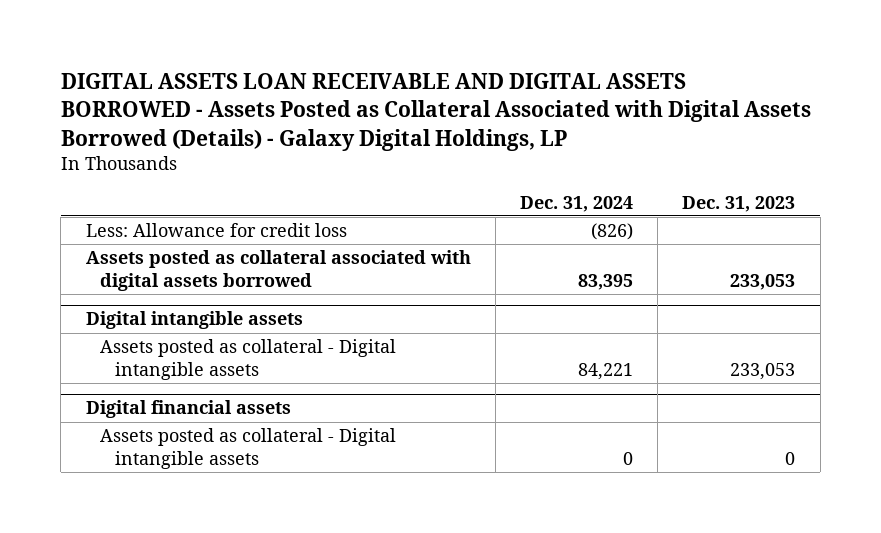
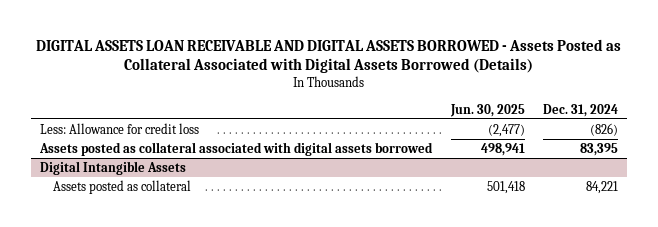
- DIGITAL ASSETS LOAN RECEIVABLE AND DIGITAL ASSETS BORROWED - Assets Posted as Collateral Associated with Digital Assets Borrowed (Details) - Galaxy Digital Holdings, LP
+ DIGITAL ASSETS LOAN RECEIVABLE AND DIGITAL ASSETS BORROWED - Assets Posted as Collateral Associated with Digital Assets Borrowed (Details)
- | Dec. 31, 2024 | Dec. 31, 2023
+ | Jun. 30, 2025 | Dec. 31, 2024
- Digital intangible assets
- Assets posted as collateral - Digital intangible assets | 84,221 | 233,053
- Digital financial assets
- Assets posted as collateral - Digital intangible assets | 0 | 0
+ Digital Intangible Assets
+ Assets posted as collateral | 501,418 | 84,221

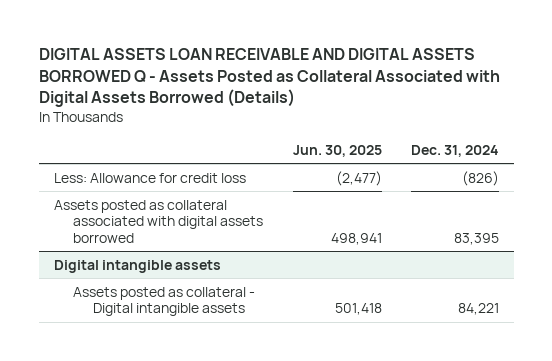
- DIGITAL ASSETS LOAN RECEIVABLE AND DIGITAL ASSETS BORROWED - Assets Posted as Collateral Associated with Digital Assets Borrowed (Details)
+ DIGITAL ASSETS LOAN RECEIVABLE AND DIGITAL ASSETS BORROWED Q - Assets Posted as Collateral Associated with Digital Assets Borrowed (Details)
- Digital Intangible Assets
- Assets posted as collateral | 501,418 | 84,221
+ Digital intangible assets
+ Assets posted as collateral - Digital intangible assets | 501,418 | 84,221

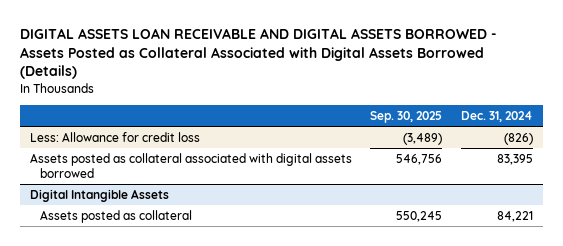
- DIGITAL ASSETS LOAN RECEIVABLE AND DIGITAL ASSETS BORROWED Q - Assets Posted as Collateral Associated with Digital Assets Borrowed (Details)
+ DIGITAL ASSETS LOAN RECEIVABLE AND DIGITAL ASSETS BORROWED - Assets Posted as Collateral Associated with Digital Assets Borrowed (Details)
- | Jun. 30, 2025 | Dec. 31, 2024
+ | Sep. 30, 2025 | Dec. 31, 2024
- Digital intangible assets
- Assets posted as collateral - Digital intangible assets | 501,418 | 84,221
+ Digital Intangible Assets
+ Assets posted as collateral | 550,245 | 84,221

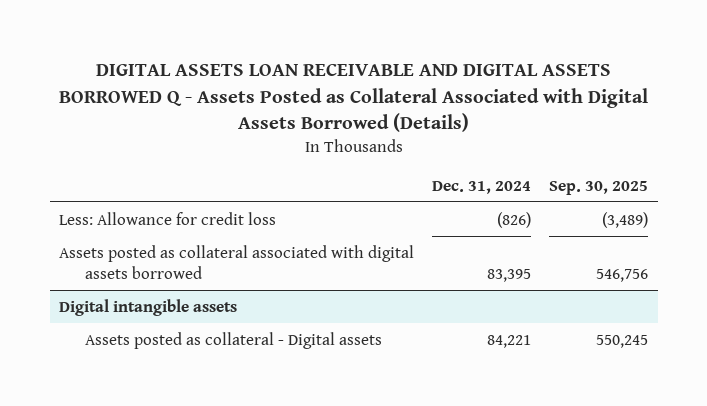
- DIGITAL ASSETS LOAN RECEIVABLE AND DIGITAL ASSETS BORROWED - Assets Posted as Collateral Associated with Digital Assets Borrowed (Details)
+ DIGITAL ASSETS LOAN RECEIVABLE AND DIGITAL ASSETS BORROWED Q - Assets Posted as Collateral Associated with Digital Assets Borrowed (Details)
- | Sep. 30, 2025 | Dec. 31, 2024
+ | Dec. 31, 2024 | Sep. 30, 2025
- Digital Intangible Assets
- Assets posted as collateral | 550,245 | 84,221
+ Digital intangible assets
+ Assets posted as collateral - Digital assets | 84,221 | 550,245

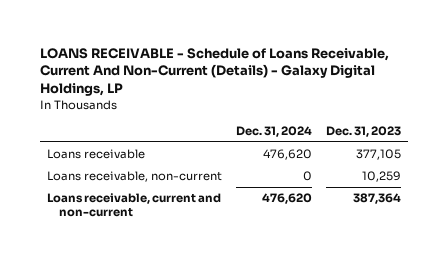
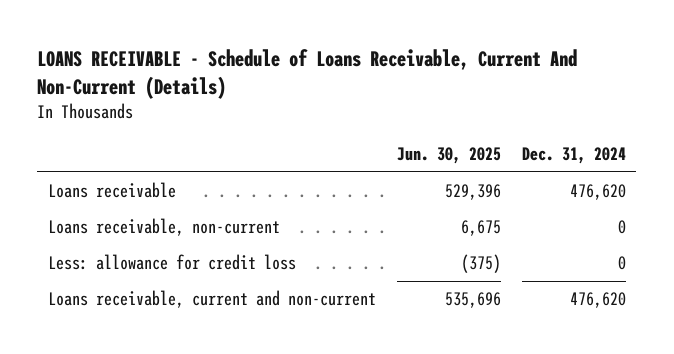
- LOANS RECEIVABLE - Schedule of Loans Receivable, Current And Non-Current (Details) - Galaxy Digital Holdings, LP
+ LOANS RECEIVABLE - Schedule of Loans Receivable, Current And Non-Current (Details)
- | Dec. 31, 2024 | Dec. 31, 2023
+ | Jun. 30, 2025 | Dec. 31, 2024
+ Less: allowance for credit loss | (375) | 0

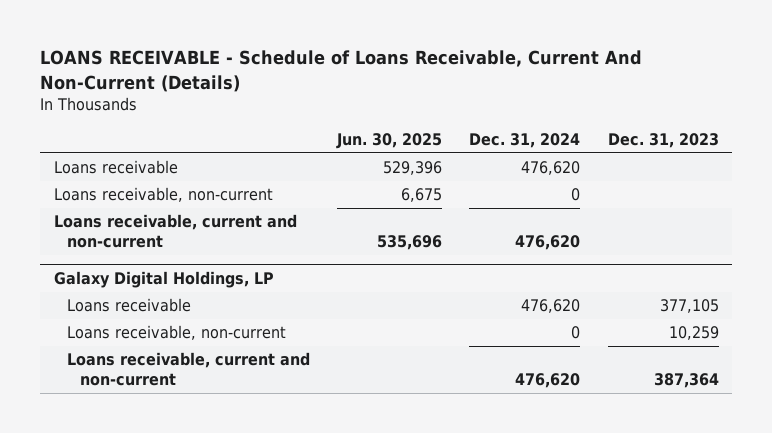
- | Jun. 30, 2025 | Dec. 31, 2024
+ | Jun. 30, 2025 | Dec. 31, 2024 | Dec. 31, 2023
- Less: allowance for credit loss | (375) | 0
+ Galaxy Digital Holdings, LP
+ Loans receivable | | 476,620 | 377,105
+ Loans receivable, non-current | | 0 | 10,259
+ Loans receivable, current and non-current | | 476,620 | 387,364

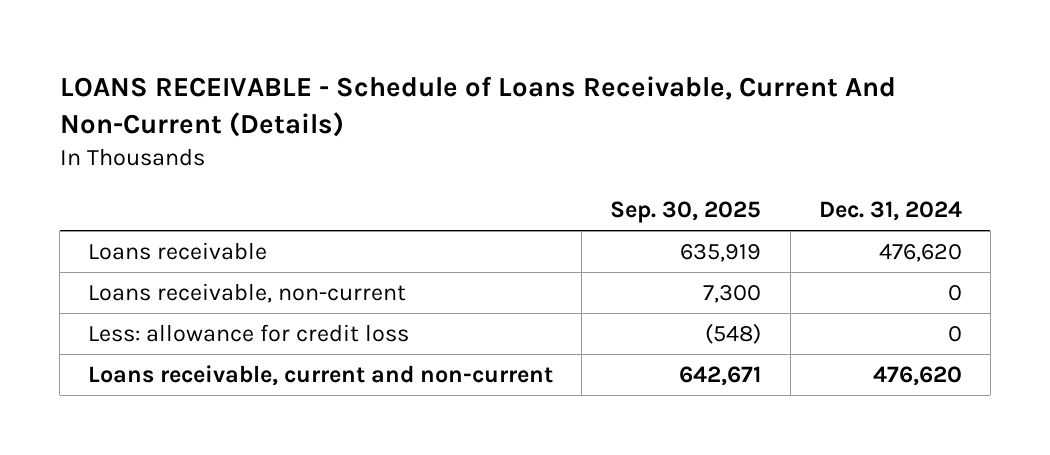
- | Jun. 30, 2025 | Dec. 31, 2024 | Dec. 31, 2023
+ | Sep. 30, 2025 | Dec. 31, 2024
- Loans receivable, current and non-current | 535,696 | 476,620 |
- Galaxy Digital Holdings, LP
- Loans receivable | | 476,620 | 377,105
- Loans receivable, non-current | | 0 | 10,259
+ Less: allowance for credit loss | (548) | 0

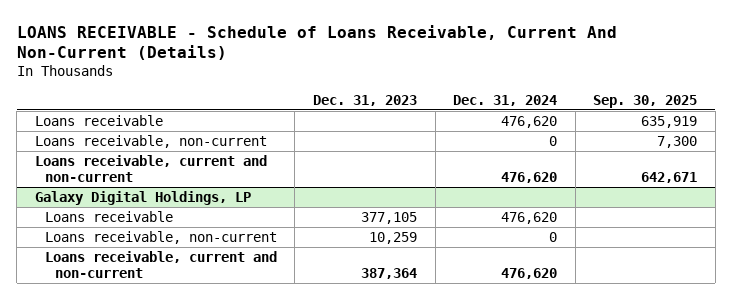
- | Sep. 30, 2025 | Dec. 31, 2024
+ | Dec. 31, 2023 | Dec. 31, 2024 | Sep. 30, 2025
- Less: allowance for credit loss | (548) | 0
+ Galaxy Digital Holdings, LP
+ Loans receivable | 377,105 | 476,620 |
+ Loans receivable, non-current | 10,259 | 0 |
+ Loans receivable, current and non-current | 387,364 | 476,620 |

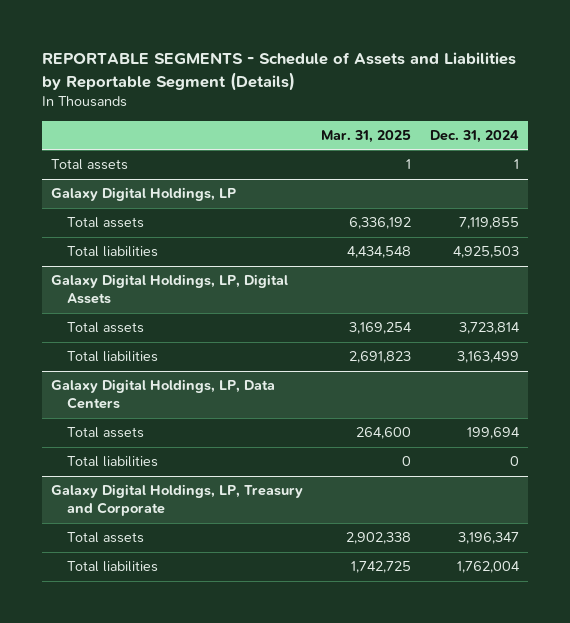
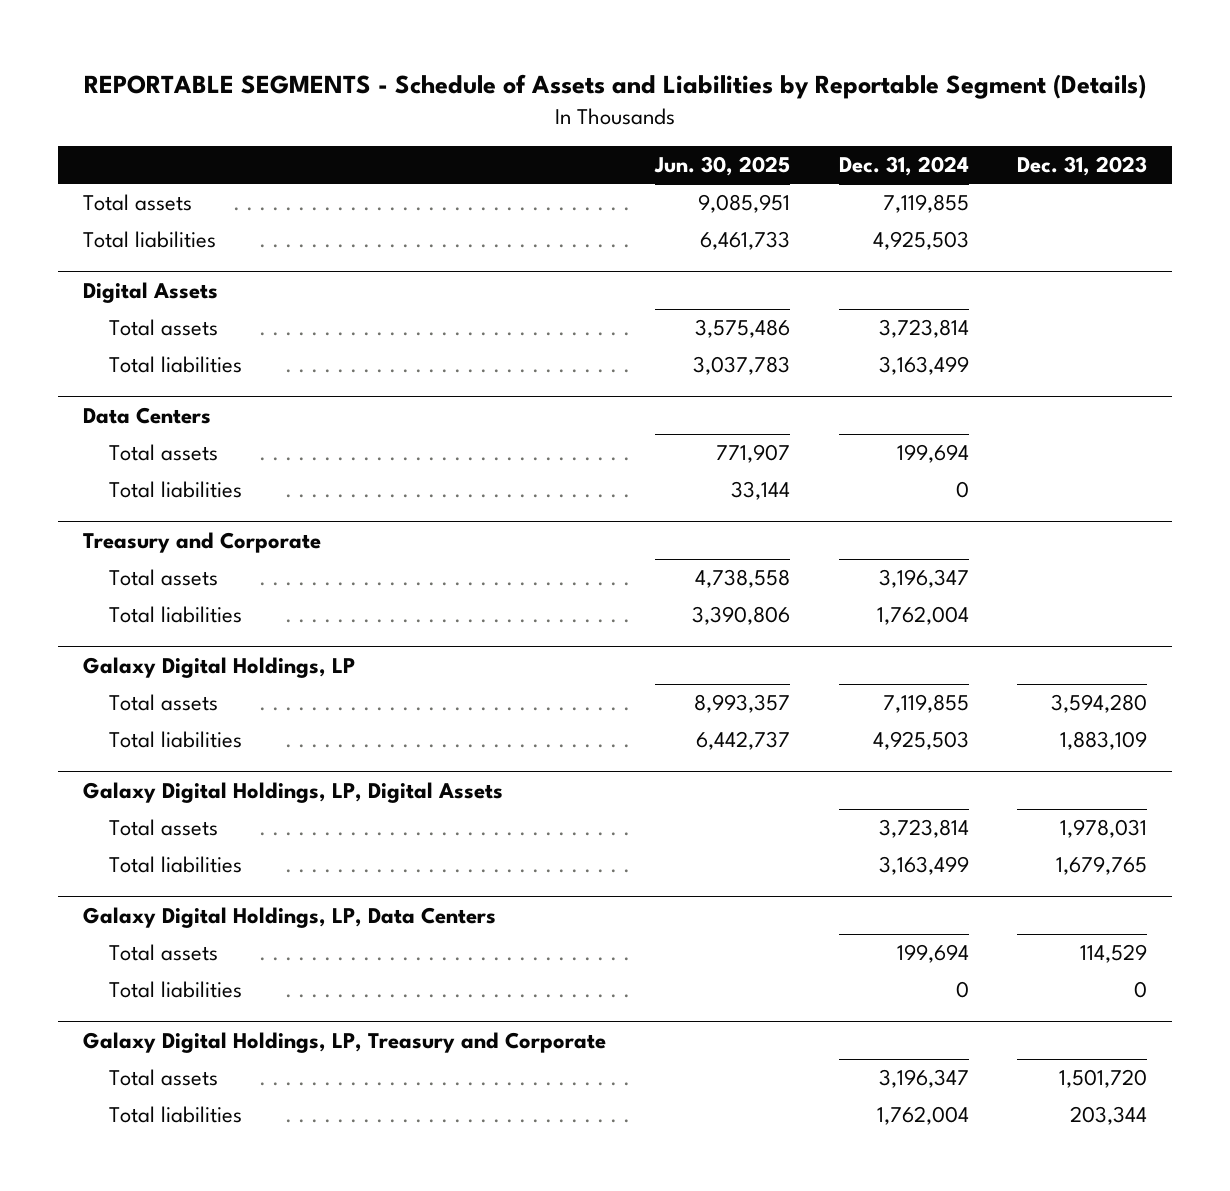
- | Mar. 31, 2025 | Dec. 31, 2024
+ | Jun. 30, 2025 | Dec. 31, 2024 | Dec. 31, 2023
- Total assets | 1 | 1
+ Total assets | 9,085,951 | 7,119,855 |
+ Total liabilities | 6,461,733 | 4,925,503 |
+ Digital Assets
+ Total assets | 3,575,486 | 3,723,814 |
+ Total liabilities | 3,037,783 | 3,163,499 |
+ Data Centers
+ Total assets | 771,907 | 199,694 |
+ Total liabilities | 33,144 | 0 |
+ Treasury and Corporate
+ Total assets | 4,738,558 | 3,196,347 |
+ Total liabilities | 3,390,806 | 1,762,004 |

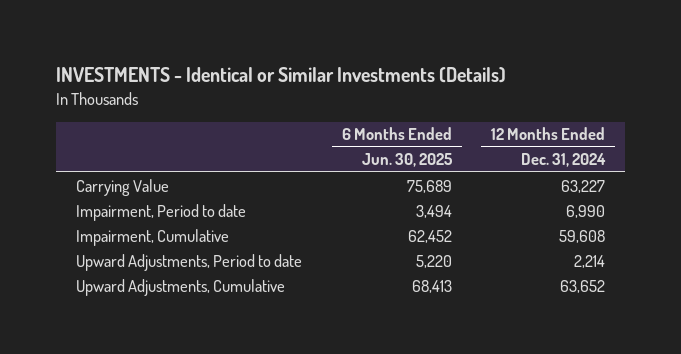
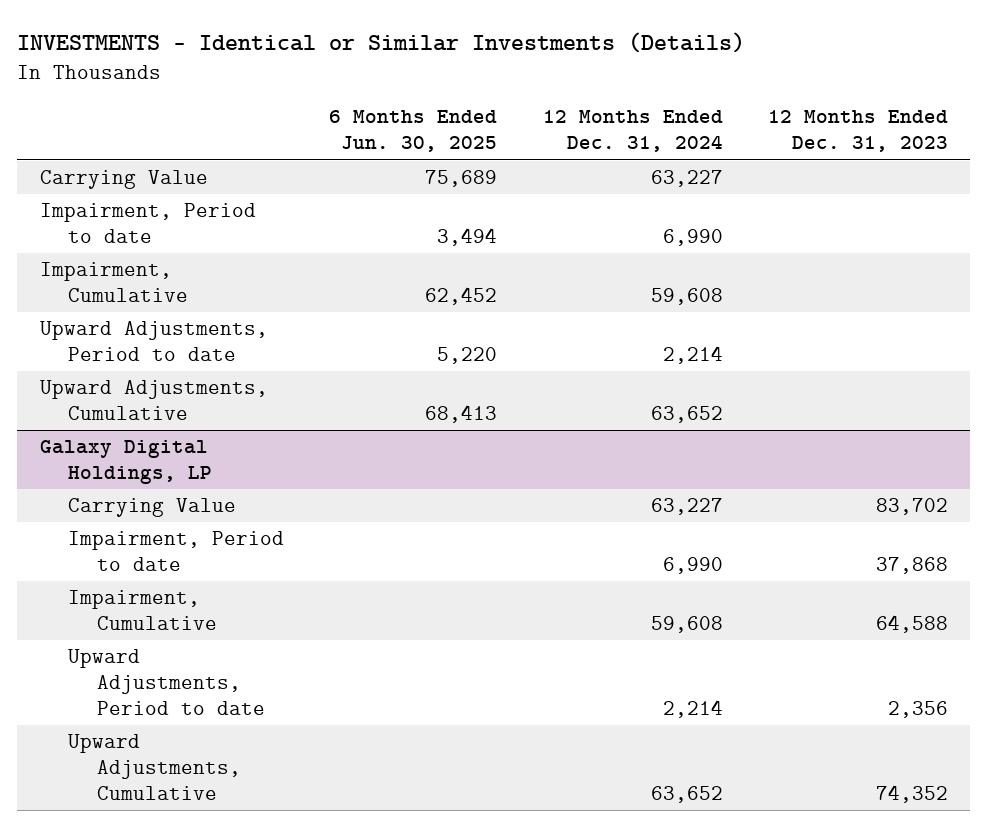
- | 6 Months Ended Jun. 30, 2025 | 12 Months Ended Dec. 31, 2024
+ | 6 Months Ended Jun. 30, 2025 | 12 Months Ended Dec. 31, 2024 | 12 Months Ended Dec. 31, 2023
+ Galaxy Digital Holdings, LP
+ Carrying Value | | 63,227 | 83,702
+ Impairment, Period to date | | 6,990 | 37,868
+ Impairment, Cumulative | | 59,608 | 64,588
+ Upward Adjustments, Period to date | | 2,214 | 2,356
+ Upward Adjustments, Cumulative | | 63,652 | 74,352

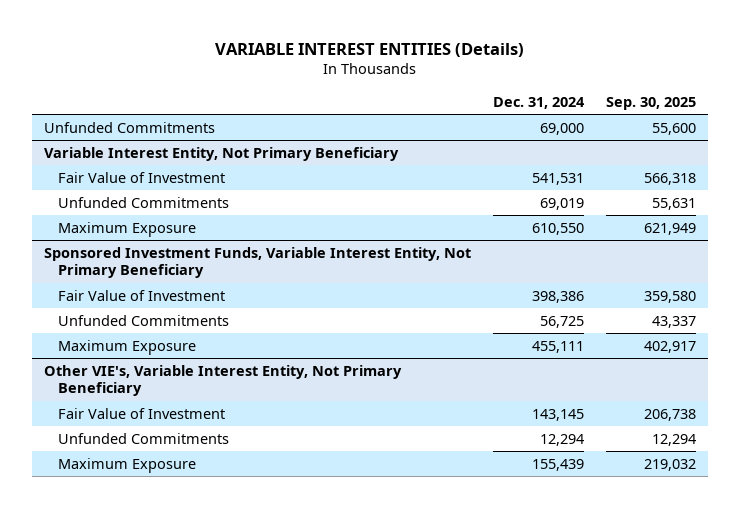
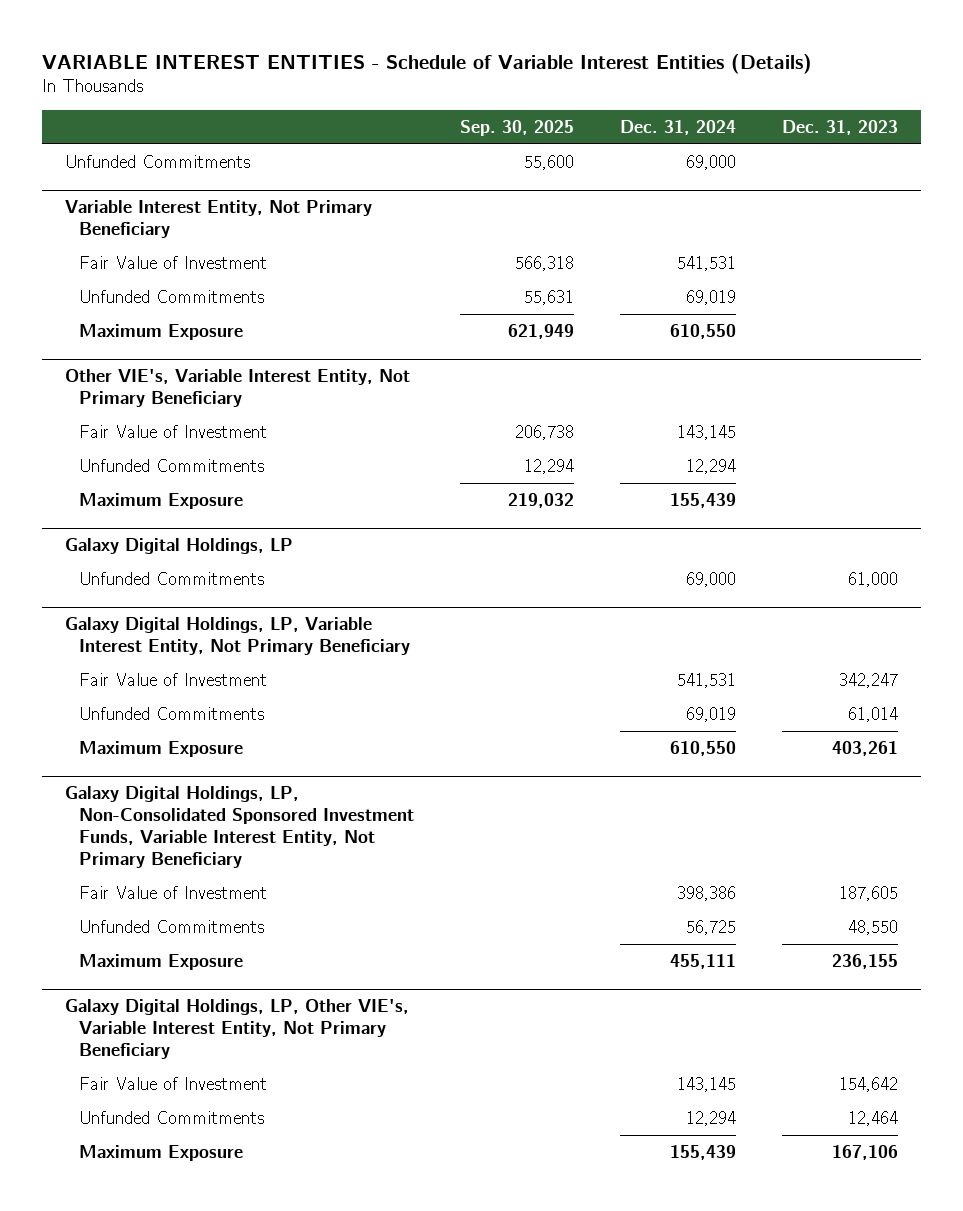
- VARIABLE INTEREST ENTITIES (Details)
+ VARIABLE INTEREST ENTITIES - Schedule of Variable Interest Entities (Details)
- | Dec. 31, 2024 | Sep. 30, 2025
+ | Sep. 30, 2025 | Dec. 31, 2024 | Dec. 31, 2023
- Sponsored Investment Funds, Variable Interest Entity, Not Primary Beneficiary
- Fair Value of Investment | 398,386 | 359,580
- Unfunded Commitments | 56,725 | 43,337
- Maximum Exposure | 455,111 | 402,917
+ Galaxy Digital Holdings, LP
+ Unfunded Commitments | | 69,000 | 61,000
+ Galaxy Digital Holdings, LP, Variable Interest Entity, Not Primary Beneficiary
+ Fair Value of Investment | | 541,531 | 342,247
+ Unfunded Commitments | | 69,019 | 61,014
+ Maximum Exposure | | 610,550 | 403,261
+ Galaxy Digital Holdings, LP, Non-Consolidated Sponsored Investment Funds, Variable Interest Entity, Not Primary Beneficiary
+ Fair Value of Investment | | 398,386 | 187,605
+ Unfunded Commitments | | 56,725 | 48,550
+ Maximum Exposure | | 455,111 | 236,155
+ Galaxy Digital Holdings, LP, Other VIE's, Variable Interest Entity, Not Primary Beneficiary
+ Fair Value of Investment | | 143,145 | 154,642
+ Unfunded Commitments | | 12,294 | 12,464
+ Maximum Exposure | | 155,439 | 167,106

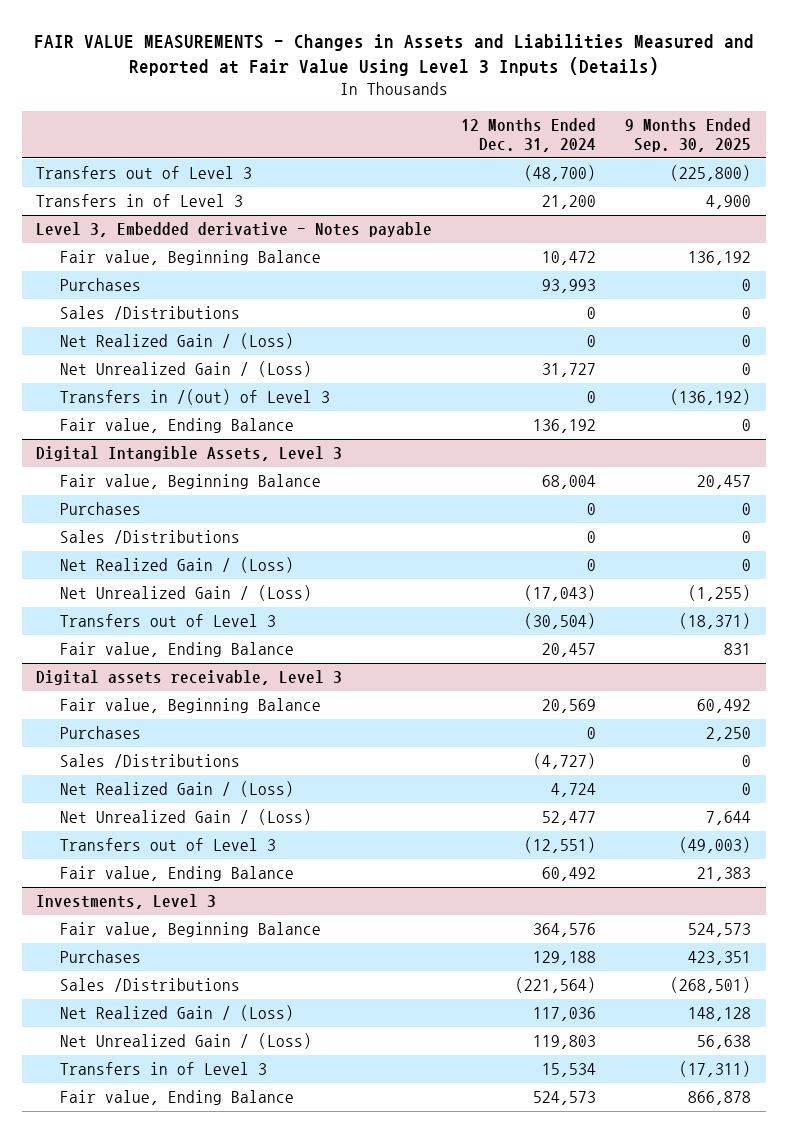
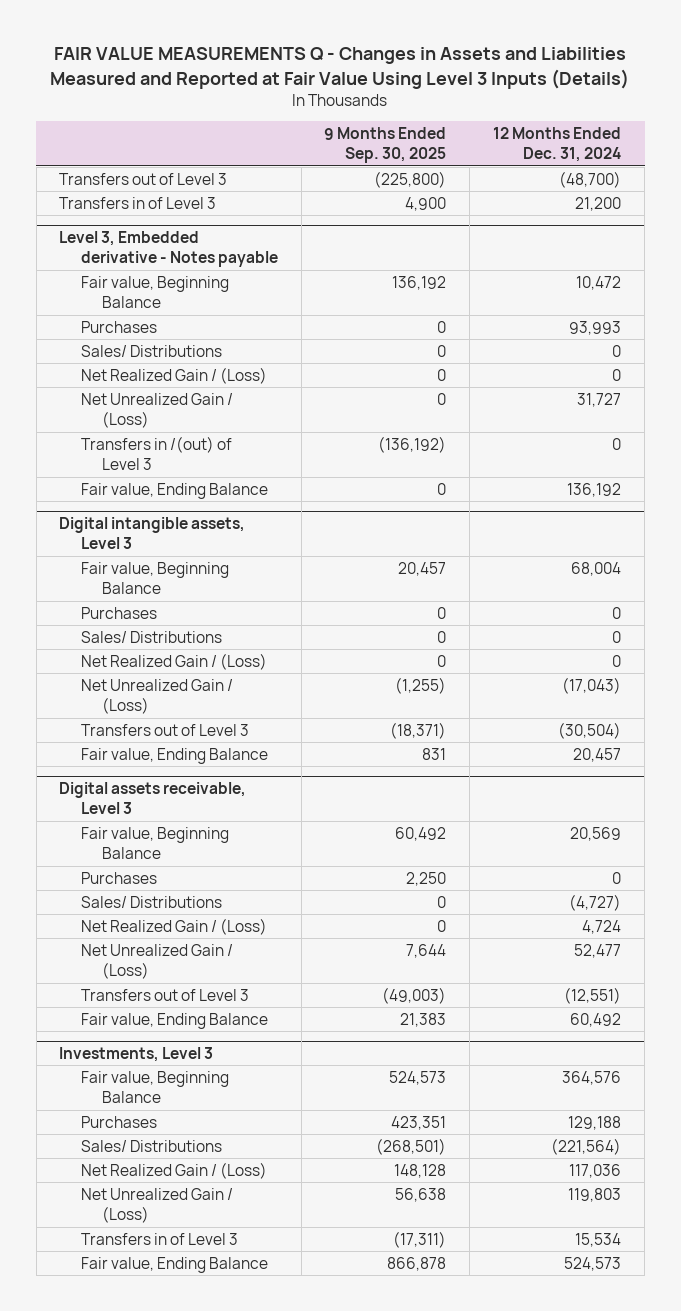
- FAIR VALUE MEASUREMENTS - Changes in Assets and Liabilities Measured and Reported at Fair Value Using Level 3 Inputs (Details)
+ FAIR VALUE MEASUREMENTS Q - Changes in Assets and Liabilities Measured and Reported at Fair Value Using Level 3 Inputs (Details)
- | 12 Months Ended Dec. 31, 2024 | 9 Months Ended Sep. 30, 2025
+ | 9 Months Ended Sep. 30, 2025 | 12 Months Ended Dec. 31, 2024
@ Level 3, Embedded derivative - Notes payable
- Sales /Distributions | 0 | 0
+ Sales/ Distributions | 0 | 0
- Digital Intangible Assets, Level 3
+ Digital intangible assets, Level 3
- Sales /Distributions | 0 | 0
+ Sales/ Distributions | 0 | 0
@ Digital assets receivable, Level 3
- Sales /Distributions | (4,727) | 0
+ Sales/ Distributions | 0 | (4,727)
@ Investments, Level 3
- Sales /Distributions | (221,564) | (268,501)
+ Sales/ Distributions | (268,501) | (221,564)

